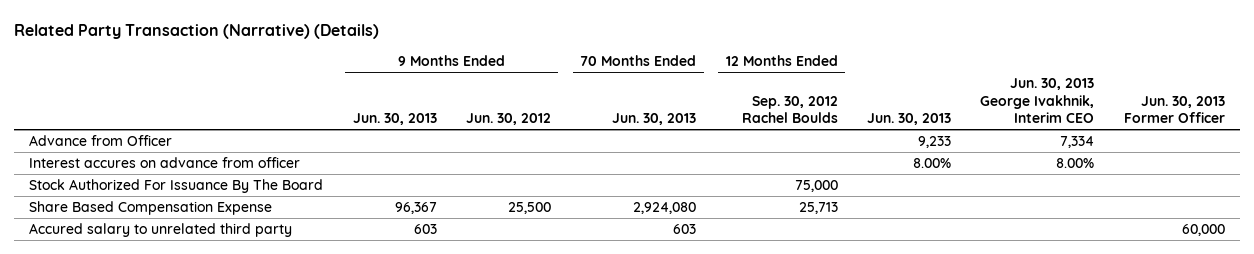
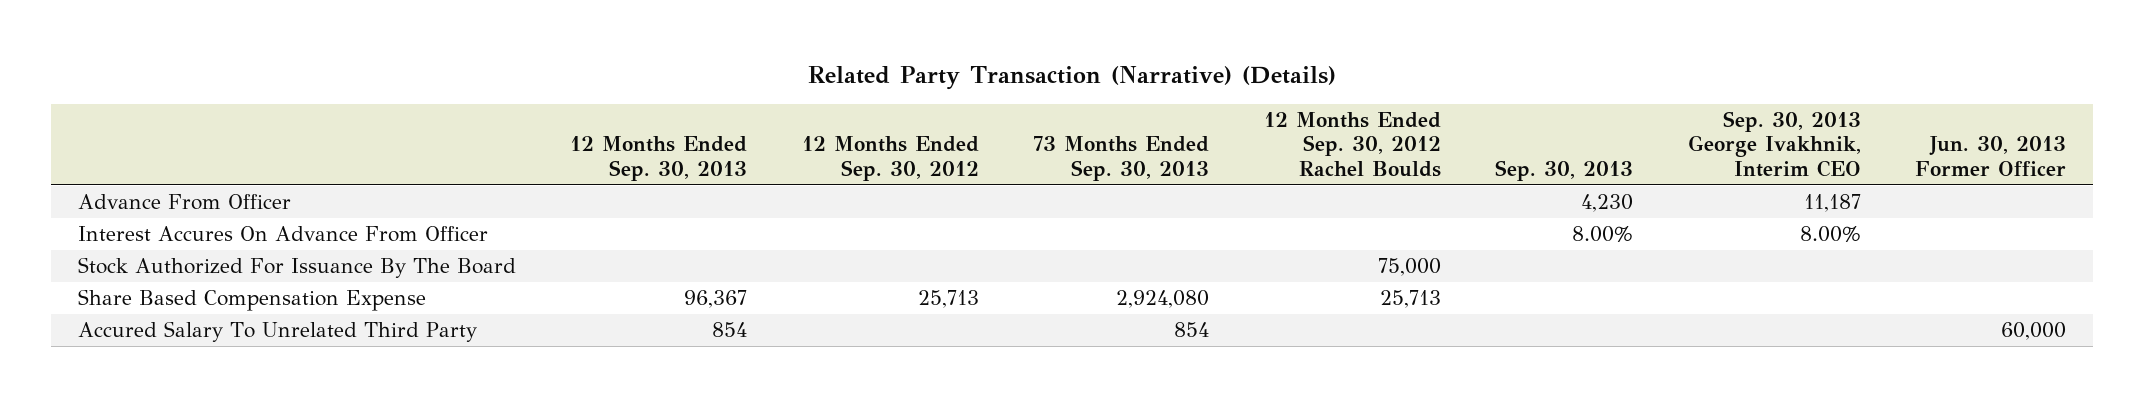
- | 9 Months Ended Jun. 30, 2013 | 9 Months Ended Jun. 30, 2012 | 70 Months Ended Jun. 30, 2013 | 12 Months Ended Sep. 30, 2012 Rachel Boulds | Jun. 30, 2013 | Jun. 30, 2013 George Ivakhnik, Interim CEO | Jun. 30, 2013 Former Officer
+ | 12 Months Ended Sep. 30, 2013 | 12 Months Ended Sep. 30, 2012 | 73 Months Ended Sep. 30, 2013 | 12 Months Ended Sep. 30, 2012 Rachel Boulds | Sep. 30, 2013 | Sep. 30, 2013 George Ivakhnik, Interim CEO | Jun. 30, 2013 Former Officer
- Advance from Officer | | | | | 9,233 | 7,334 |
- Interest accures on advance from officer | | | | | 8.00% | 8.00% |
+ Advance From Officer | | | | | 4,230 | 11,187 |
+ Interest Accures On Advance From Officer | | | | | 8.00% | 8.00% |
- Accured salary to unrelated third party | 603 | | 603 | | | | 60,000
+ Accured Salary To Unrelated Third Party | 854 | | 854 | | | | 60,000

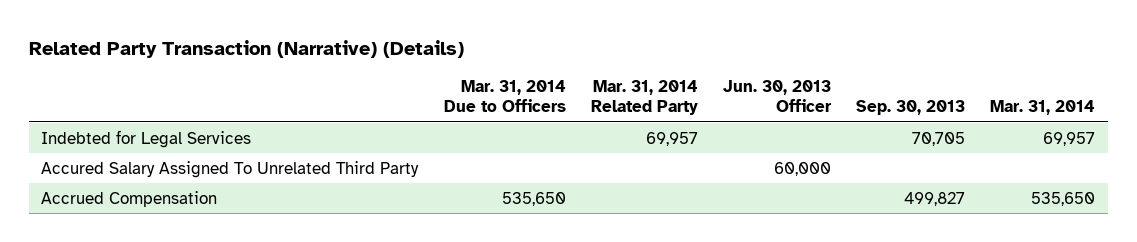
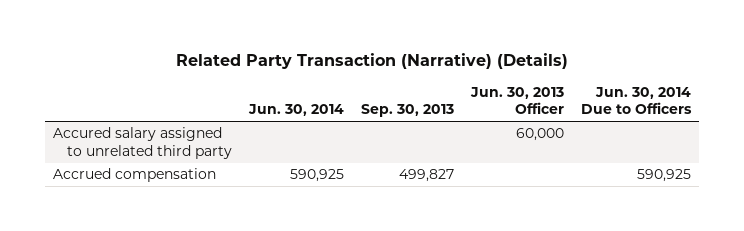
- | Mar. 31, 2014 Due to Officers | Mar. 31, 2014 Related Party | Jun. 30, 2013 Officer | Sep. 30, 2013 | Mar. 31, 2014
+ | Jun. 30, 2014 | Sep. 30, 2013 | Jun. 30, 2013 Officer | Jun. 30, 2014 Due to Officers
- Indebted for Legal Services | | 69,957 | | 70,705 | 69,957
- Accured Salary Assigned To Unrelated Third Party | | | 60,000 | |
- Accrued Compensation | 535,650 | | | 499,827 | 535,650
+ Accured salary assigned to unrelated third party | | | 60,000 |
+ Accrued compensation | 590,925 | 499,827 | | 590,925

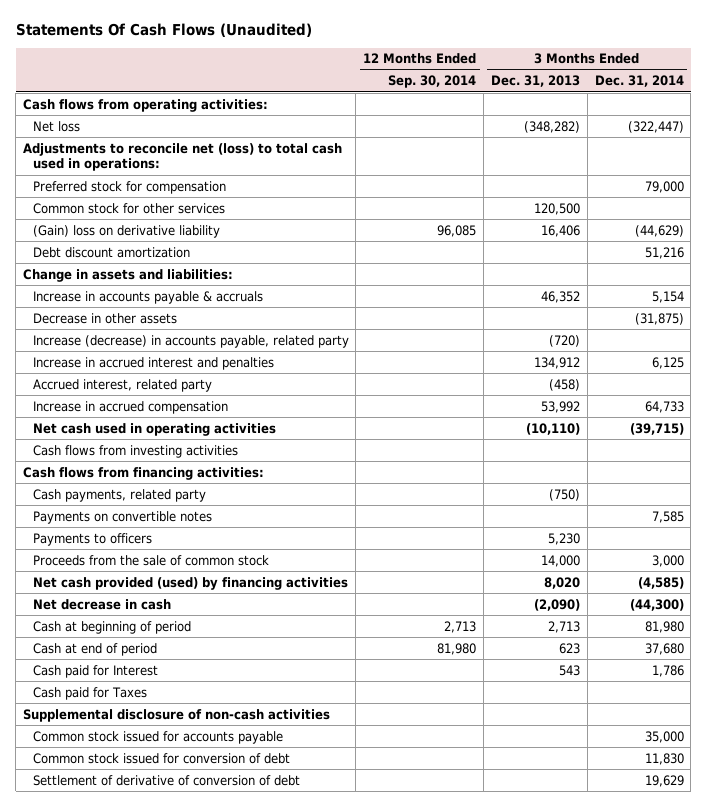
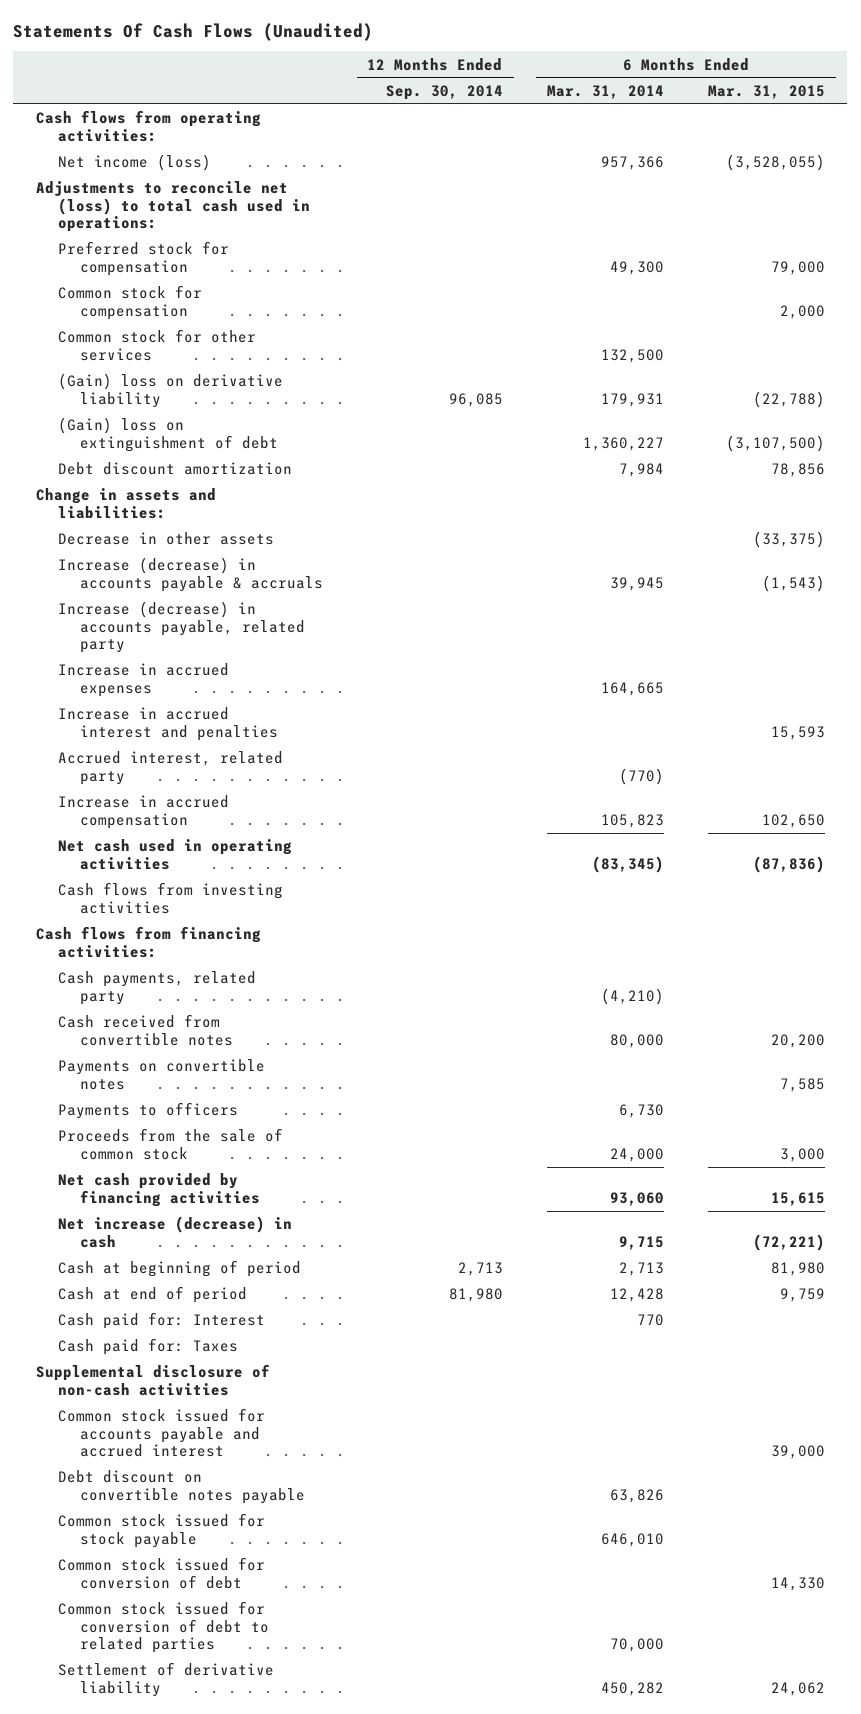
- | 12 Months Ended Sep. 30, 2014 | 3 Months Ended Dec. 31, 2013 | 3 Months Ended Dec. 31, 2014
+ | 12 Months Ended Sep. 30, 2014 | 6 Months Ended Mar. 31, 2014 | 6 Months Ended Mar. 31, 2015
- Net loss | | (348,282) | (322,447)
+ Net income (loss) | | 957,366 | (3,528,055)
+ Common stock for compensation | | | 2,000
+ (Gain) loss on extinguishment of debt | | 1,360,227 | (3,107,500)
- Increase in accounts payable & accruals | | 46,352 | 5,154
+ Increase (decrease) in accounts payable & accruals | | 39,945 | (1,543)
+ Increase in accrued expenses | | 164,665 |
+ Cash received from convertible notes | | 80,000 | 20,200
- Net cash provided (used) by financing activities | | 8,020 | (4,585)
- Net decrease in cash | | (2,090) | (44,300)
+ Net cash provided by financing activities | | 93,060 | 15,615
+ Net increase (decrease) in cash | | 9,715 | (72,221)
- Cash paid for Interest | | 543 | 1,786
- Cash paid for Taxes
+ Cash paid for: Interest | | 770 |
+ Cash paid for: Taxes
- Common stock issued for accounts payable | | | 35,000
+ Common stock issued for accounts payable and accrued interest | | | 39,000
+ Debt discount on convertible notes payable | | 63,826 |
+ Common stock issued for stock payable | | 646,010 |
- Settlement of derivative of conversion of debt | | | 19,629
+ Common stock issued for conversion of debt to related parties | | 70,000 |
+ Settlement of derivative liability | | 450,282 | 24,062

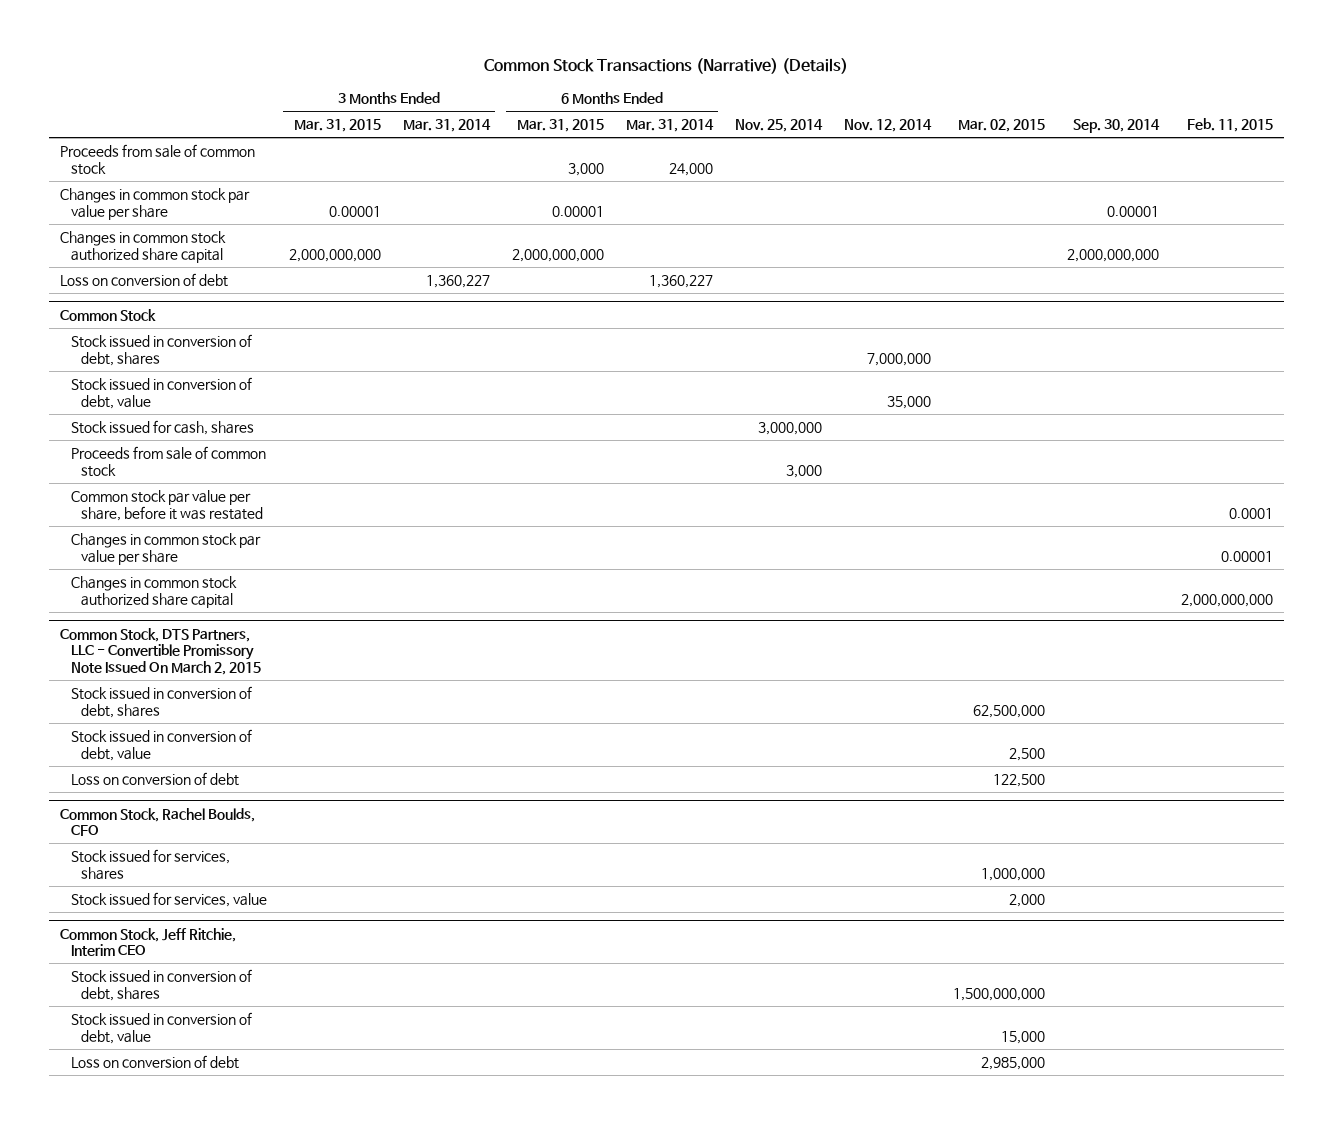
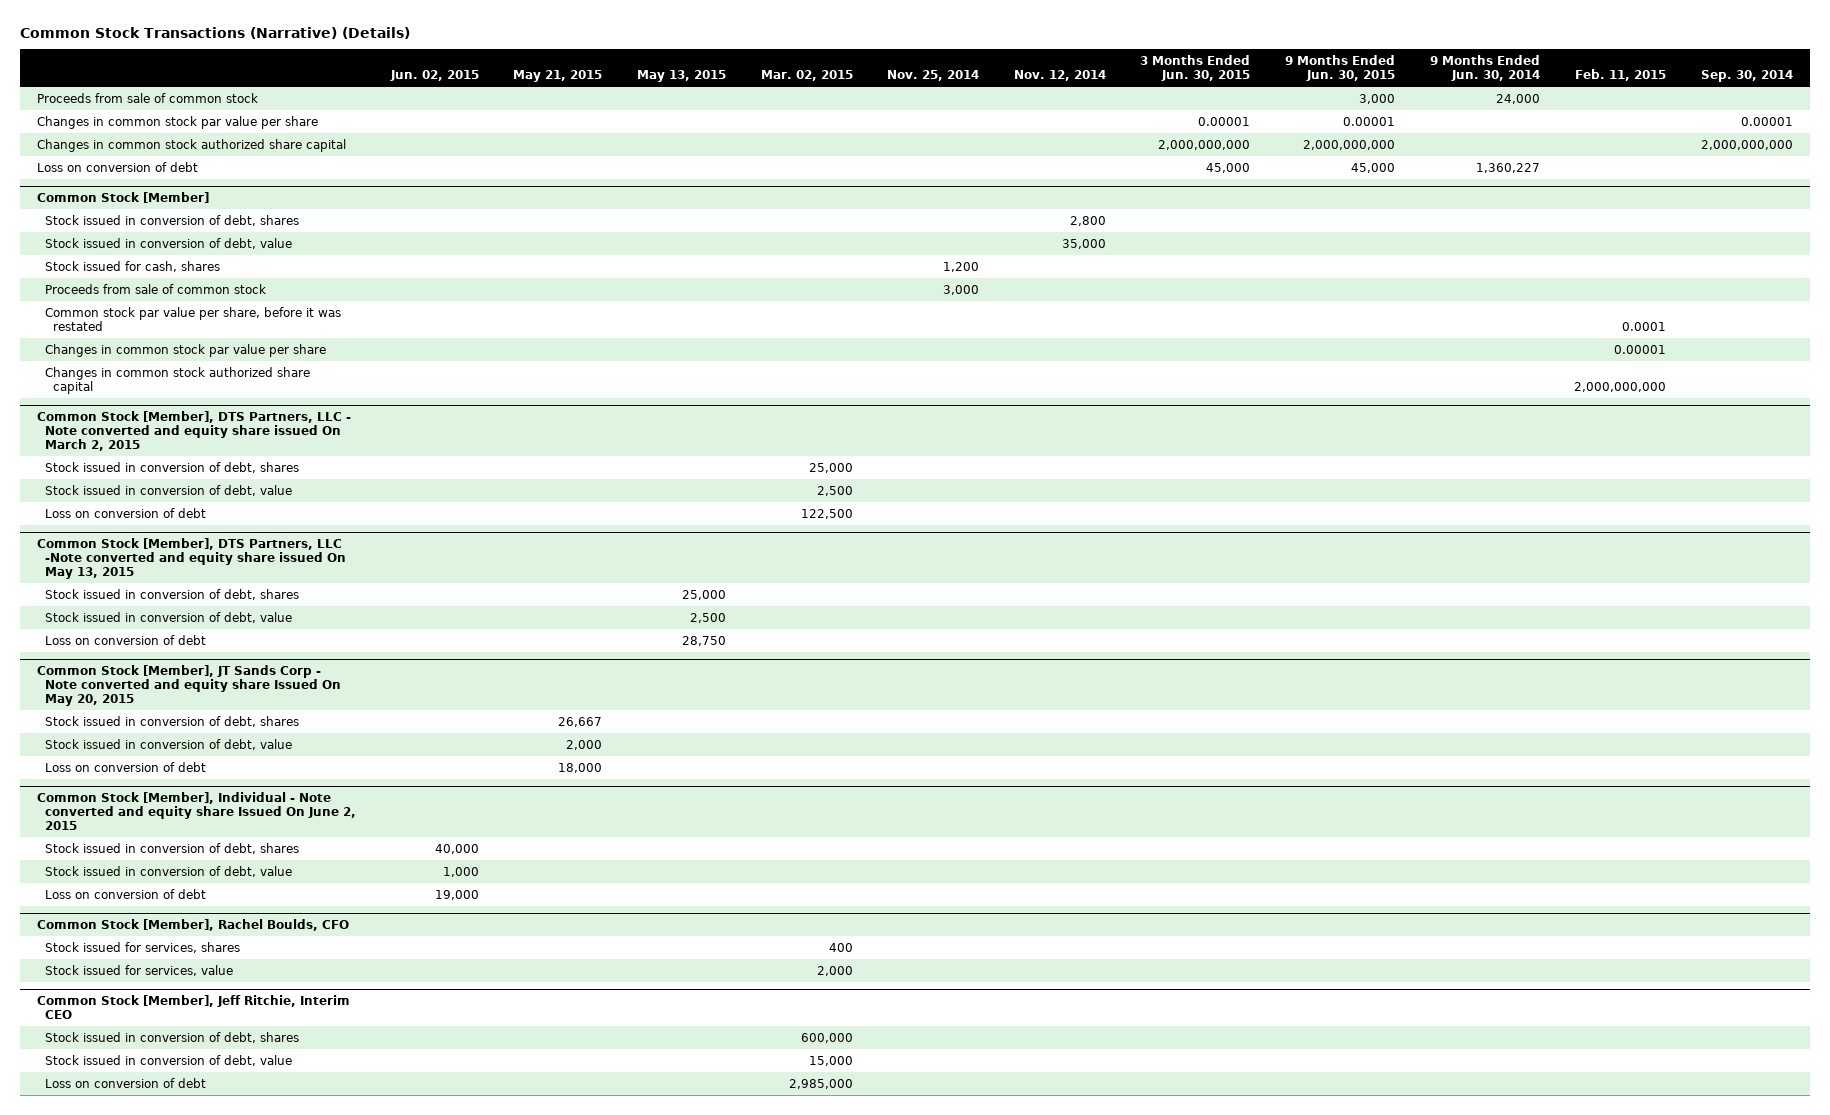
- | 3 Months Ended Mar. 31, 2015 | 3 Months Ended Mar. 31, 2014 | 6 Months Ended Mar. 31, 2015 | 6 Months Ended Mar. 31, 2014 | Nov. 25, 2014 | Nov. 12, 2014 | Mar. 02, 2015 | Sep. 30, 2014 | Feb. 11, 2015
+ | Jun. 02, 2015 | May 21, 2015 | May 13, 2015 | Mar. 02, 2015 | Nov. 25, 2014 | Nov. 12, 2014 | 3 Months Ended Jun. 30, 2015 | 9 Months Ended Jun. 30, 2015 | 9 Months Ended Jun. 30, 2014 | Feb. 11, 2015 | Sep. 30, 2014
- Common Stock
- Stock issued in conversion of debt, shares | | | | | | 7,000,000 | | |
+ Common Stock [Member]
+ Stock issued in conversion of debt, shares | | | | | | 2,800 | | | | |
- Stock issued for cash, shares | | | | | 3,000,000 | | | |
+ Stock issued for cash, shares | | | | | 1,200 | | | | | |
- Common Stock, DTS Partners, LLC - Convertible Promissory Note Issued On March 2, 2015
- Stock issued in conversion of debt, shares | | | | | | | 62,500,000 | |
+ Common Stock [Member], DTS Partners, LLC - Note converted and equity share issued On March 2, 2015
+ Stock issued in conversion of debt, shares | | | | 25,000 | | | | | | |
- Common Stock, Rachel Boulds, CFO
- Stock issued for services, shares | | | | | | | 1,000,000 | |
+ Common Stock [Member], DTS Partners, LLC -Note converted and equity share issued On May 13, 2015
+ Stock issued in conversion of debt, shares | | | 25,000 | | | | | | | |
+ Stock issued in conversion of debt, value | | | 2,500 | | | | | | | |
+ Loss on conversion of debt | | | 28,750 | | | | | | | |
+ Common Stock [Member], JT Sands Corp - Note converted and equity share Issued On May 20, 2015
+ Stock issued in conversion of debt, shares | | 26,667 | | | | | | | | |
+ Stock issued in conversion of debt, value | | 2,000 | | | | | | | | |
+ Loss on conversion of debt | | 18,000 | | | | | | | | |
+ Common Stock [Member], Individual - Note converted and equity share Issued On June 2, 2015
+ Stock issued in conversion of debt, shares | 40,000 | | | | | | | | | |
+ Stock issued in conversion of debt, value | 1,000 | | | | | | | | | |
+ Loss on conversion of debt | 19,000 | | | | | | | | | |
+ Common Stock [Member], Rachel Boulds, CFO
+ Stock issued for services, shares | | | | 400 | | | | | | |
- Common Stock, Jeff Ritchie, Interim CEO
- Stock issued in conversion of debt, shares | | | | | | | 1,500,000,000 | |
+ Common Stock [Member], Jeff Ritchie, Interim CEO
+ Stock issued in conversion of debt, shares | | | | 600,000 | | | | | | |

